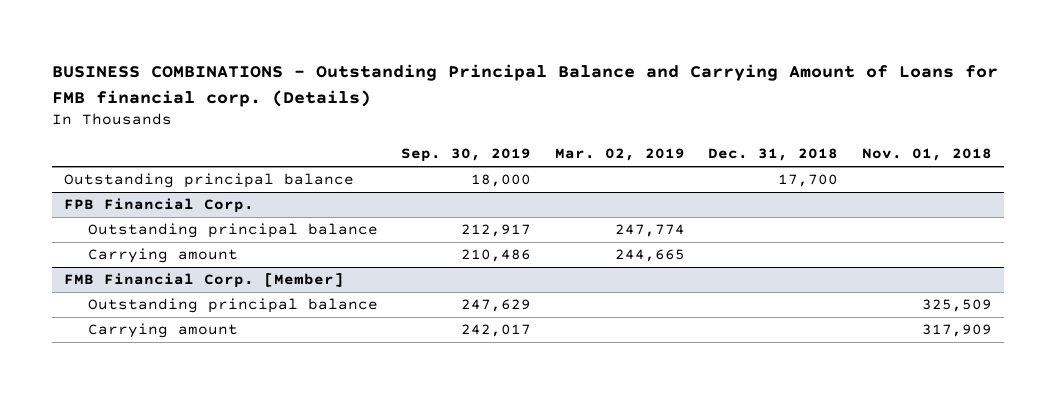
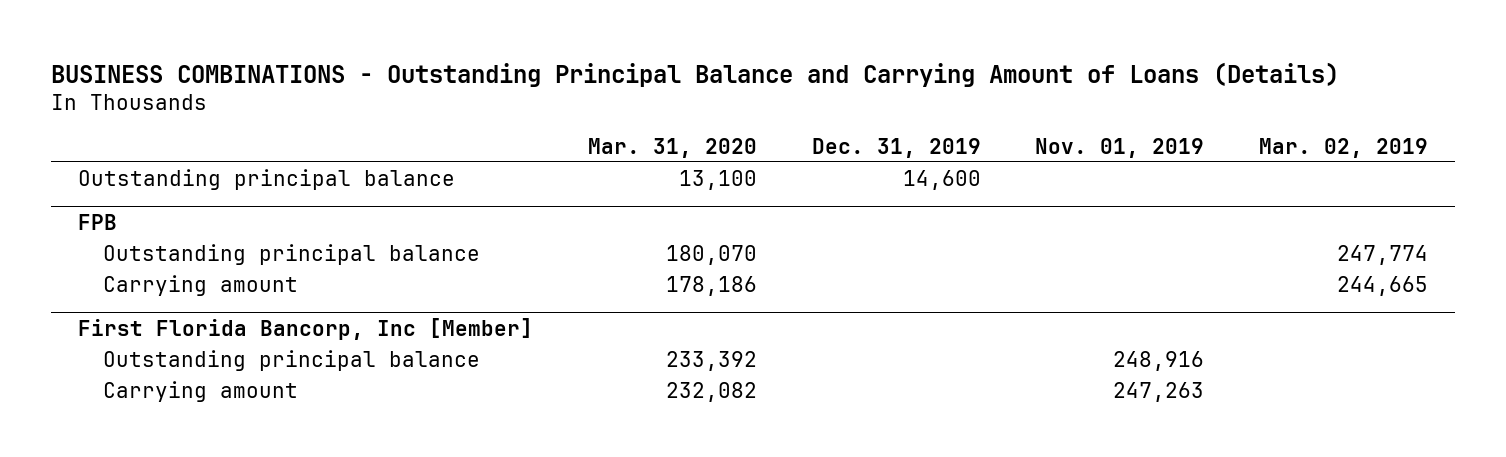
- BUSINESS COMBINATIONS - Outstanding Principal Balance and Carrying Amount of Loans for FMB financial corp. (Details)
+ BUSINESS COMBINATIONS - Outstanding Principal Balance and Carrying Amount of Loans (Details)
- | Sep. 30, 2019 | Mar. 02, 2019 | Dec. 31, 2018 | Nov. 01, 2018
+ | Mar. 31, 2020 | Dec. 31, 2019 | Nov. 01, 2019 | Mar. 02, 2019
- FPB Financial Corp.
+ FPB
- FMB Financial Corp. [Member]
- Outstanding principal balance | 247,629 | | | 325,509
- Carrying amount | 242,017 | | | 317,909
+ First Florida Bancorp, Inc [Member]
+ Outstanding principal balance | 233,392 | | 248,916 |
+ Carrying amount | 232,082 | | 247,263 |

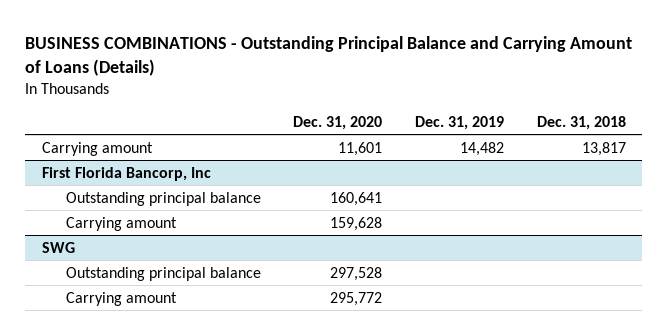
- | Mar. 31, 2020 | Dec. 31, 2019 | Nov. 01, 2019 | Mar. 02, 2019
+ | Dec. 31, 2020 | Dec. 31, 2019 | Dec. 31, 2018
- Outstanding principal balance | 13,100 | 14,600 | |
- FPB
- Outstanding principal balance | 180,070 | | | 247,774
- Carrying amount | 178,186 | | | 244,665
- First Florida Bancorp, Inc [Member]
+ Carrying amount | 11,601 | 14,482 | 13,817
+ First Florida Bancorp, Inc
+ SWG
+ Outstanding principal balance | 297,528 | |
+ Carrying amount | 295,772 | |

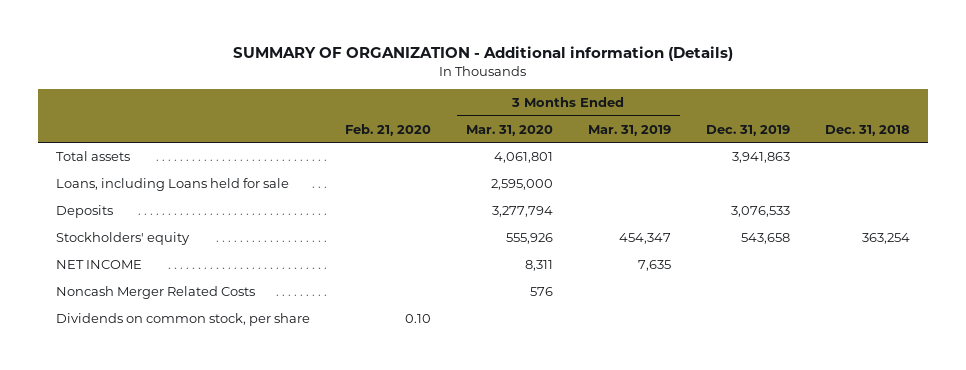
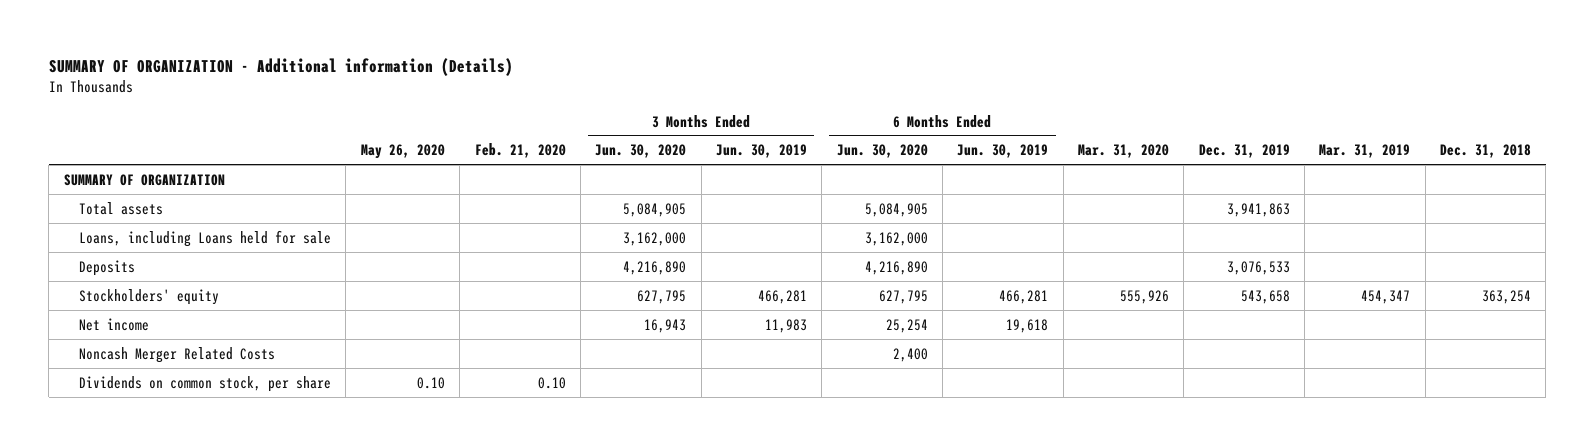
- | Feb. 21, 2020 | 3 Months Ended Mar. 31, 2020 | 3 Months Ended Mar. 31, 2019 | Dec. 31, 2019 | Dec. 31, 2018
+ | May 26, 2020 | Feb. 21, 2020 | 3 Months Ended Jun. 30, 2020 | 3 Months Ended Jun. 30, 2019 | 6 Months Ended Jun. 30, 2020 | 6 Months Ended Jun. 30, 2019 | Mar. 31, 2020 | Dec. 31, 2019 | Mar. 31, 2019 | Dec. 31, 2018
+ SUMMARY OF ORGANIZATION
- NET INCOME | | 8,311 | 7,635 | |
+ Net income | | | 16,943 | 11,983 | 25,254 | 19,618 | | | |

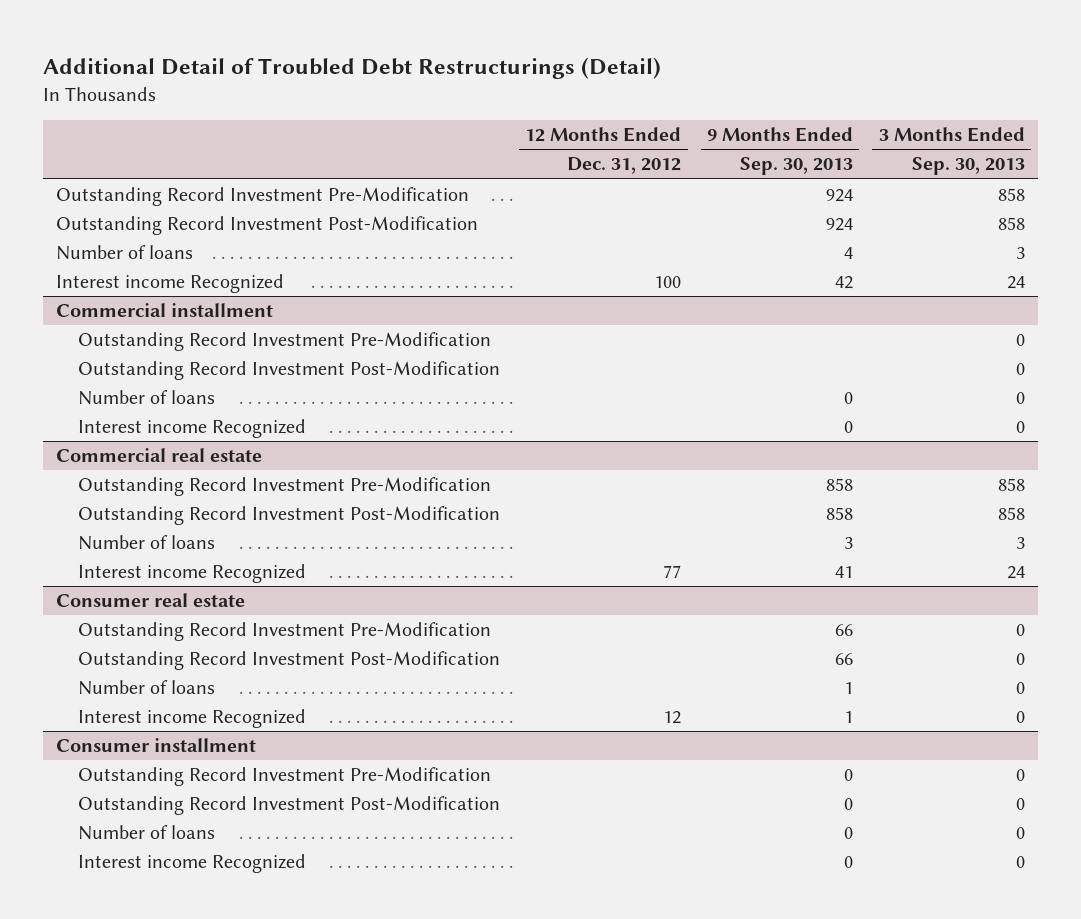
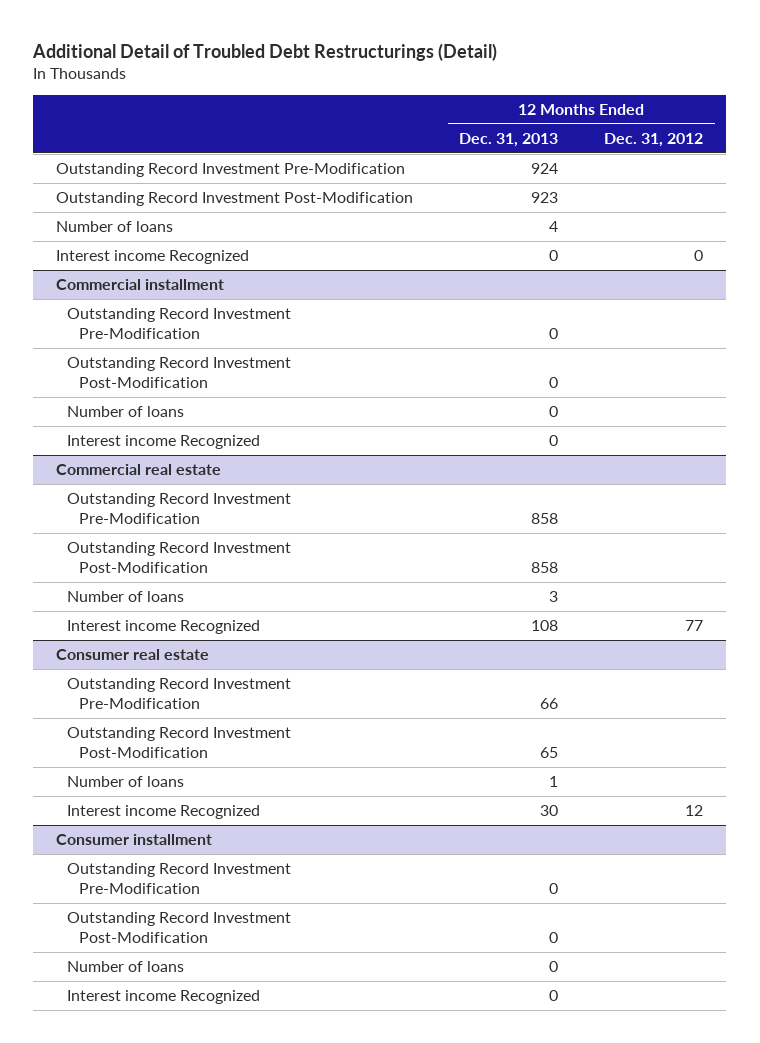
- | 12 Months Ended Dec. 31, 2012 | 9 Months Ended Sep. 30, 2013 | 3 Months Ended Sep. 30, 2013
+ | 12 Months Ended Dec. 31, 2013 | 12 Months Ended Dec. 31, 2012
- Interest income Recognized | 100 | 42 | 24
+ Interest income Recognized | 0 | 0

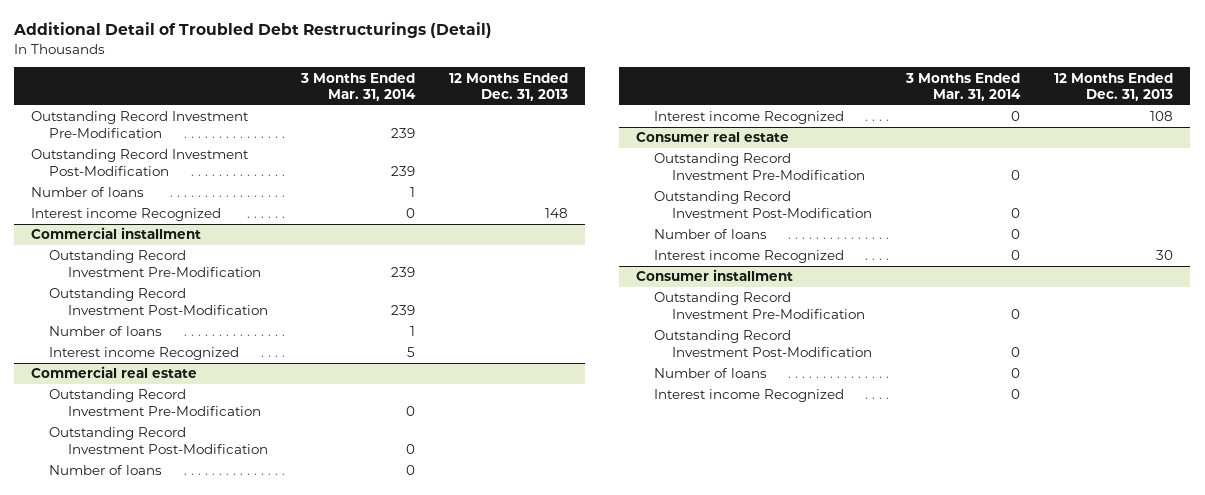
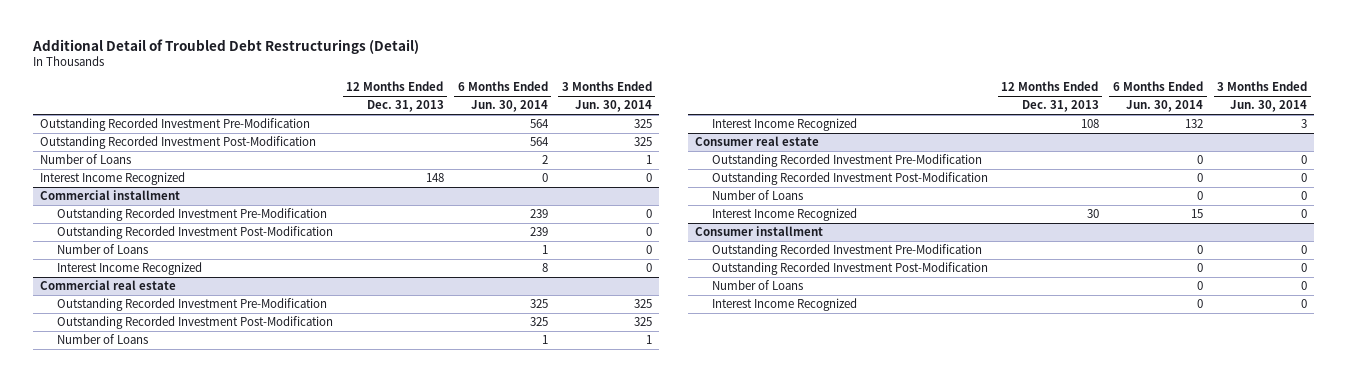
- | 3 Months Ended Mar. 31, 2014 | 12 Months Ended Dec. 31, 2013
+ | 12 Months Ended Dec. 31, 2013 | 6 Months Ended Jun. 30, 2014 | 3 Months Ended Jun. 30, 2014
- Outstanding Record Investment Pre-Modification | 239 |
- Outstanding Record Investment Post-Modification | 239 |
- Number of loans | 1 |
- Interest income Recognized | 0 | 148
+ Outstanding Recorded Investment Pre-Modification | | 564 | 325
+ Outstanding Recorded Investment Post-Modification | | 564 | 325
+ Number of Loans | | 2 | 1
+ Interest Income Recognized | 148 | 0 | 0
@ Commercial installment
- Outstanding Record Investment Pre-Modification | 239 |
- Outstanding Record Investment Post-Modification | 239 |
- Number of loans | 1 |
- Interest income Recognized | 5 |
+ Outstanding Recorded Investment Pre-Modification | | 239 | 0
+ Outstanding Recorded Investment Post-Modification | | 239 | 0
+ Number of Loans | | 1 | 0
+ Interest Income Recognized | | 8 | 0
@ Commercial real estate
- Outstanding Record Investment Pre-Modification | 0 |
- Outstanding Record Investment Post-Modification | 0 |
- Number of loans | 0 |
- Interest income Recognized | 0 | 108
+ Outstanding Recorded Investment Pre-Modification | | 325 | 325
+ Outstanding Recorded Investment Post-Modification | | 325 | 325
+ Number of Loans | | 1 | 1
+ Interest Income Recognized | 108 | 132 | 3
@ Consumer real estate
- Outstanding Record Investment Pre-Modification | 0 |
- Outstanding Record Investment Post-Modification | 0 |
- Number of loans | 0 |
- Interest income Recognized | 0 | 30
+ Outstanding Recorded Investment Pre-Modification | | 0 | 0
+ Outstanding Recorded Investment Post-Modification | | 0 | 0
+ Number of Loans | | 0 | 0
+ Interest Income Recognized | 30 | 15 | 0
@ Consumer installment
- Outstanding Record Investment Pre-Modification | 0 |
- Outstanding Record Investment Post-Modification | 0 |
- Number of loans | 0 |
- Interest income Recognized | 0 |
+ Outstanding Recorded Investment Pre-Modification | | 0 | 0
+ Outstanding Recorded Investment Post-Modification | | 0 | 0
+ Number of Loans | | 0 | 0
+ Interest Income Recognized | | 0 | 0

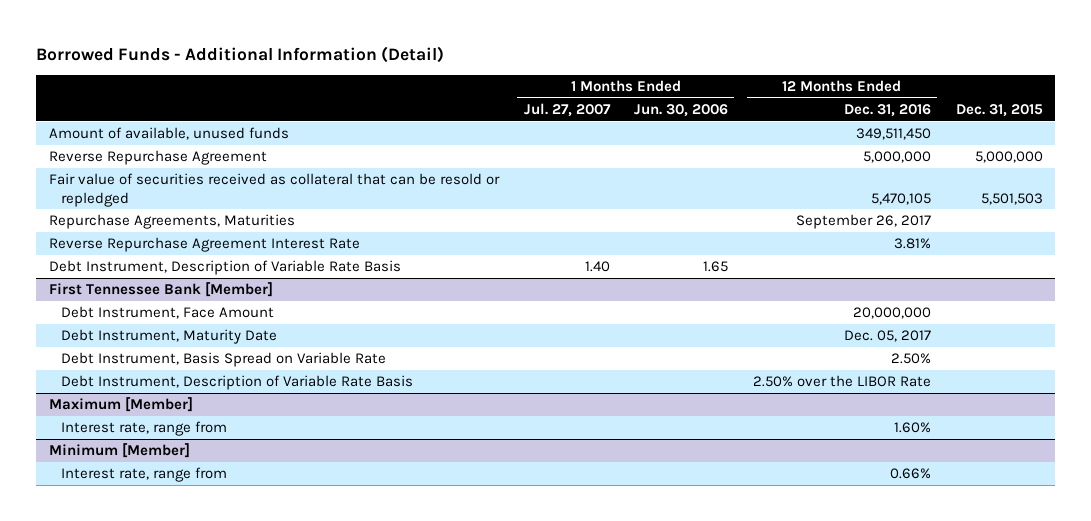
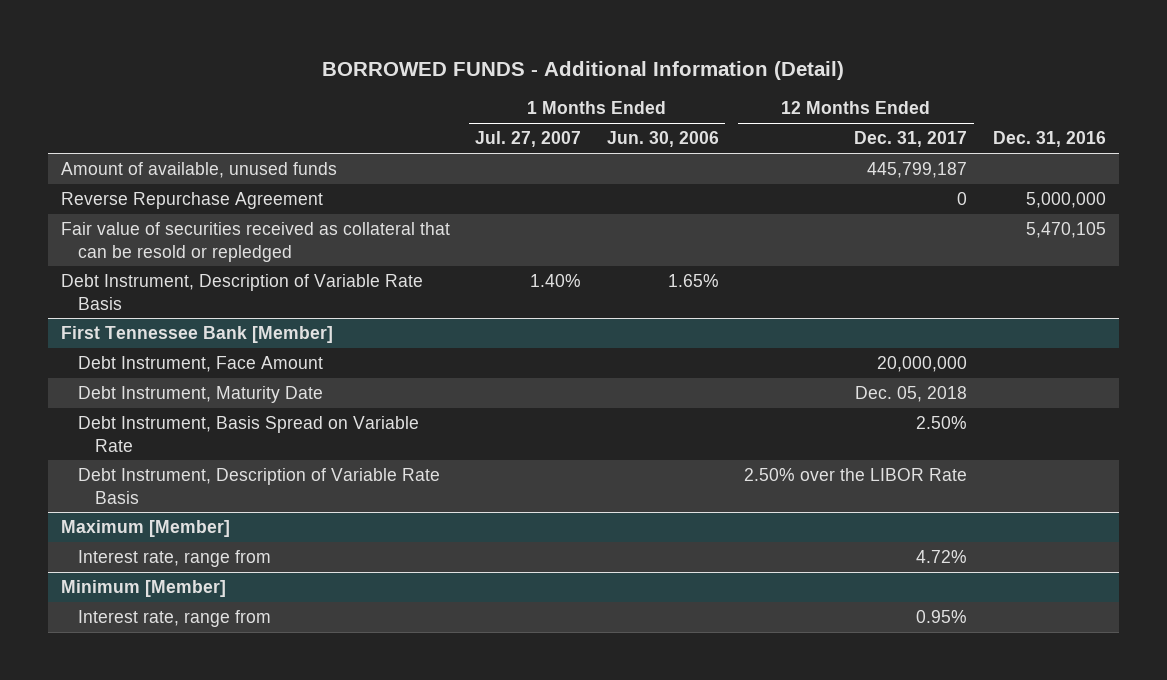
- Borrowed Funds - Additional Information (Detail)
+ BORROWED FUNDS - Additional Information (Detail)
- | 1 Months Ended Jul. 27, 2007 | 1 Months Ended Jun. 30, 2006 | 12 Months Ended Dec. 31, 2016 | Dec. 31, 2015
+ | 1 Months Ended Jul. 27, 2007 | 1 Months Ended Jun. 30, 2006 | 12 Months Ended Dec. 31, 2017 | Dec. 31, 2016
- Repurchase Agreements, Maturities | | | September 26, 2017 |
- Reverse Repurchase Agreement Interest Rate | | | 3.81% |
- Debt Instrument, Description of Variable Rate Basis | 1.40 | 1.65 | |
+ Debt Instrument, Description of Variable Rate Basis | 1.40% | 1.65% | |

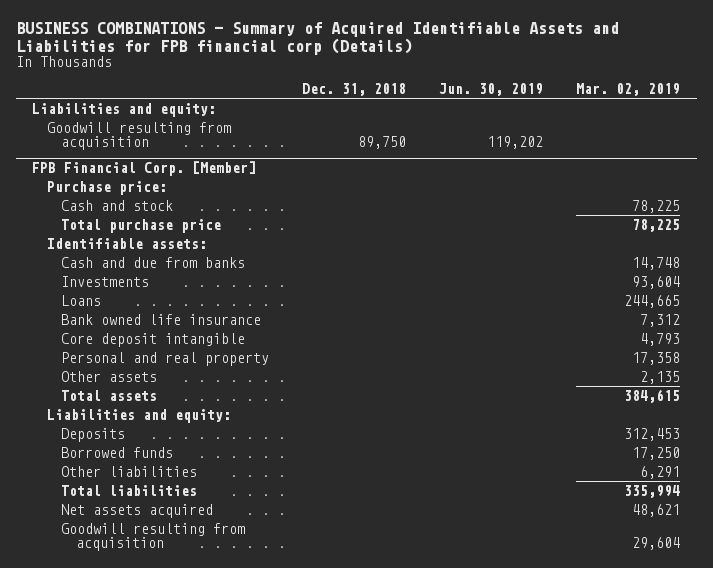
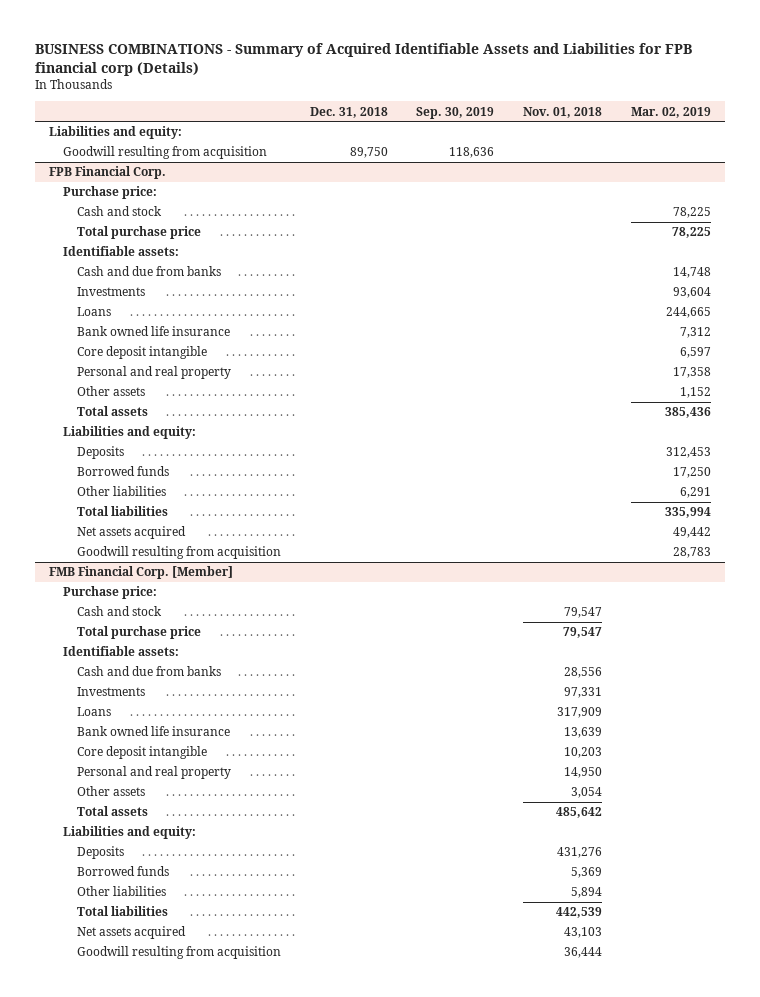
- | Dec. 31, 2018 | Jun. 30, 2019 | Mar. 02, 2019
+ | Dec. 31, 2018 | Sep. 30, 2019 | Nov. 01, 2018 | Mar. 02, 2019
- FPB Financial Corp. [Member]
+ FPB Financial Corp.
- Core deposit intangible | | | 4,793
+ Core deposit intangible | | | | 6,597
- Other assets | | | 2,135
- Total assets | | | 384,615
+ Other assets | | | | 1,152
+ Total assets | | | | 385,436
- Net assets acquired | | | 48,621
- Goodwill resulting from acquisition | | | 29,604
+ Net assets acquired | | | | 49,442
+ Goodwill resulting from acquisition | | | | 28,783
+ FMB Financial Corp. [Member]
+ Purchase price:
+ Cash and stock | | | 79,547 |
+ Total purchase price | | | 79,547 |
+ Identifiable assets:
+ Cash and due from banks | | | 28,556 |
+ Investments | | | 97,331 |
+ Loans | | | 317,909 |
+ Bank owned life insurance | | | 13,639 |
+ Core deposit intangible | | | 10,203 |
+ Personal and real property | | | 14,950 |
+ Other assets | | | 3,054 |
+ Total assets | | | 485,642 |
+ Liabilities and equity:
+ Deposits | | | 431,276 |
+ Borrowed funds | | | 5,369 |
+ Other liabilities | | | 5,894 |
+ Total liabilities | | | 442,539 |
+ Net assets acquired | | | 43,103 |
+ Goodwill resulting from acquisition | | | 36,444 |

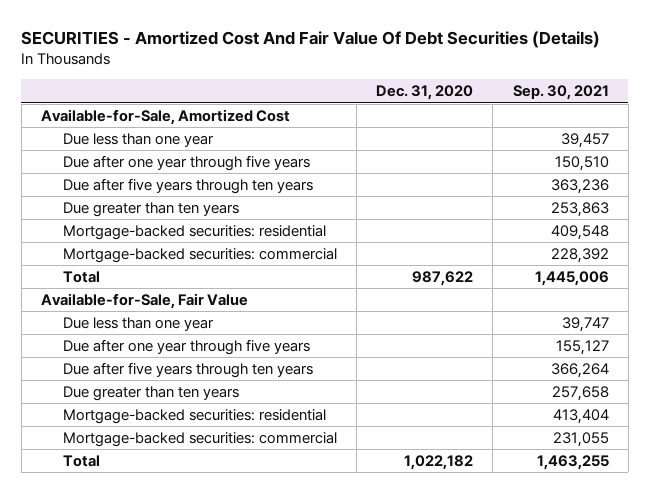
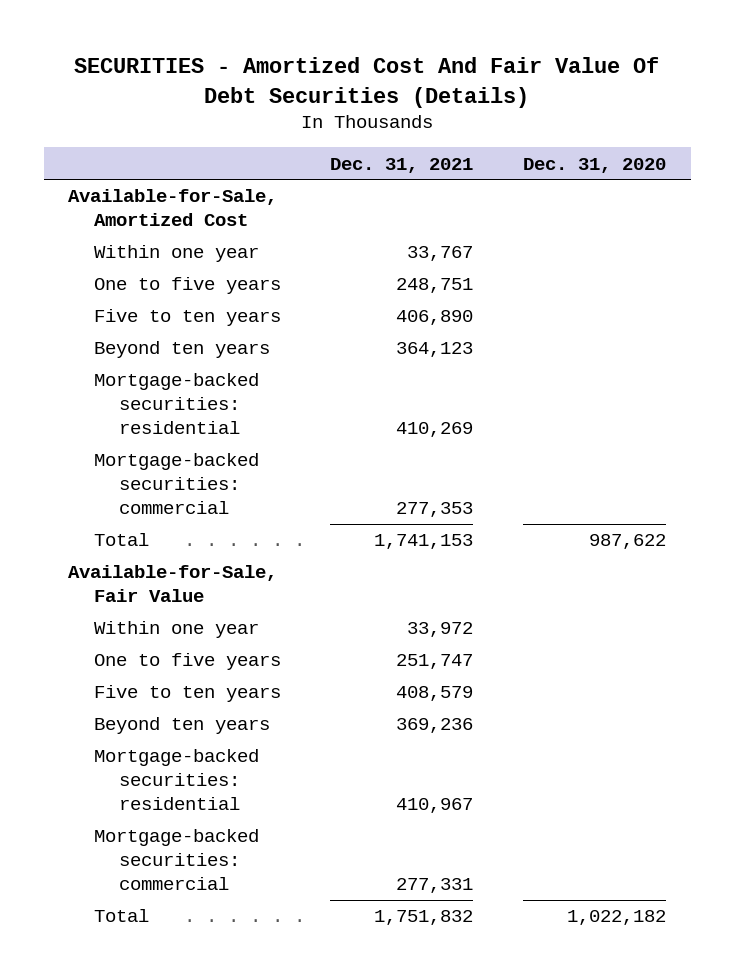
- | Dec. 31, 2020 | Sep. 30, 2021
+ | Dec. 31, 2021 | Dec. 31, 2020
- Due less than one year | | 39,457
- Due after one year through five years | | 150,510
- Due after five years through ten years | | 363,236
- Due greater than ten years | | 253,863
+ Within one year | 33,767 |
+ One to five years | 248,751 |
+ Five to ten years | 406,890 |
+ Beyond ten years | 364,123 |
- Due less than one year | | 39,747
- Due after one year through five years | | 155,127
- Due after five years through ten years | | 366,264
- Due greater than ten years | | 257,658
+ Within one year | 33,972 |
+ One to five years | 251,747 |
+ Five to ten years | 408,579 |
+ Beyond ten years | 369,236 |

